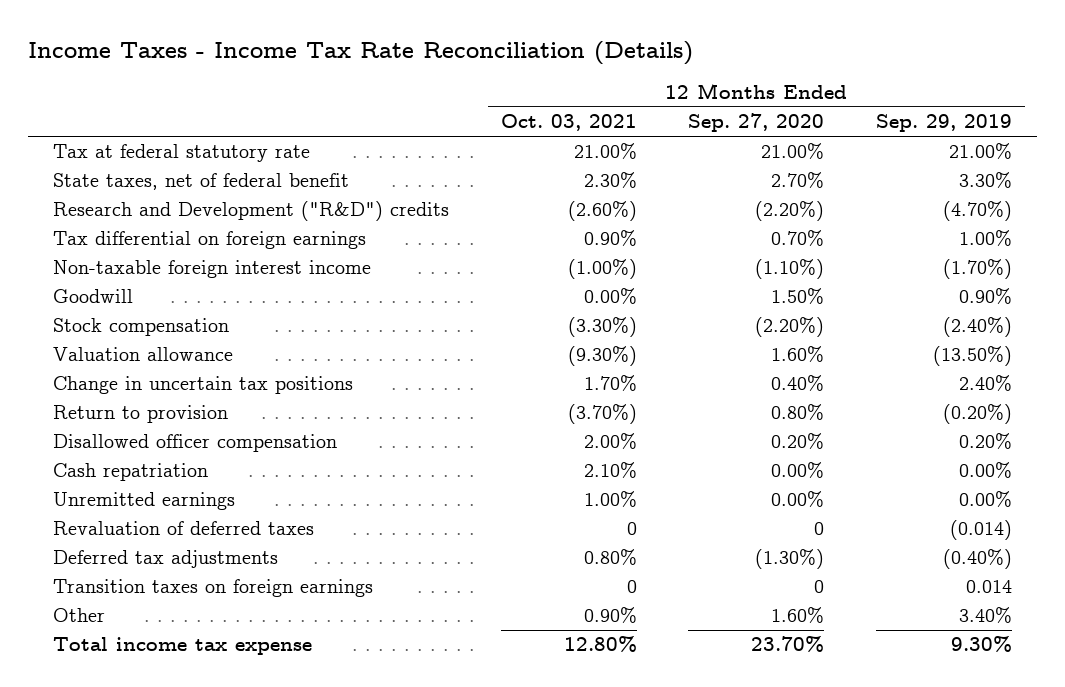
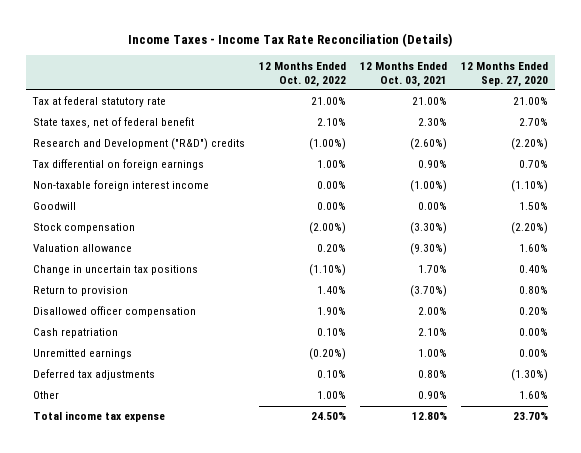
- | 12 Months Ended Oct. 03, 2021 | 12 Months Ended Sep. 27, 2020 | 12 Months Ended Sep. 29, 2019
+ | 12 Months Ended Oct. 02, 2022 | 12 Months Ended Oct. 03, 2021 | 12 Months Ended Sep. 27, 2020
- Revaluation of deferred taxes | 0 | 0 | (0.014)
- Transition taxes on foreign earnings | 0 | 0 | 0.014

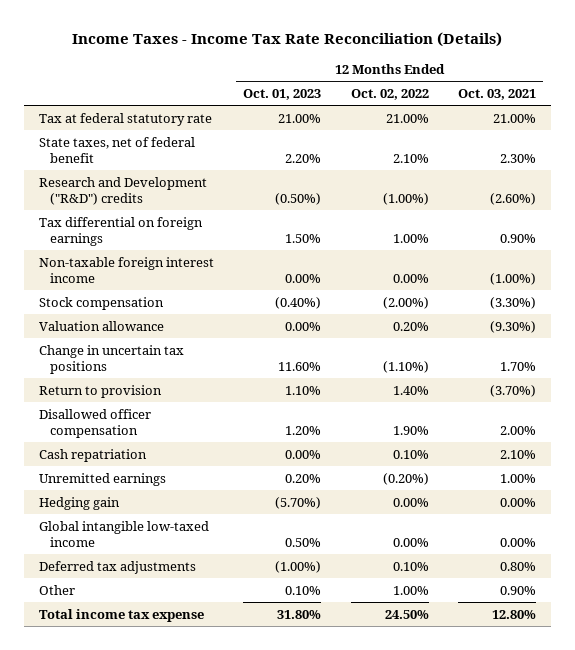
- | 12 Months Ended Oct. 02, 2022 | 12 Months Ended Oct. 03, 2021 | 12 Months Ended Sep. 27, 2020
+ | 12 Months Ended Oct. 01, 2023 | 12 Months Ended Oct. 02, 2022 | 12 Months Ended Oct. 03, 2021
- Goodwill | 0.00% | 0.00% | 1.50%
+ Hedging gain | (5.70%) | 0.00% | 0.00%
+ Global intangible low-taxed income | 0.50% | 0.00% | 0.00%

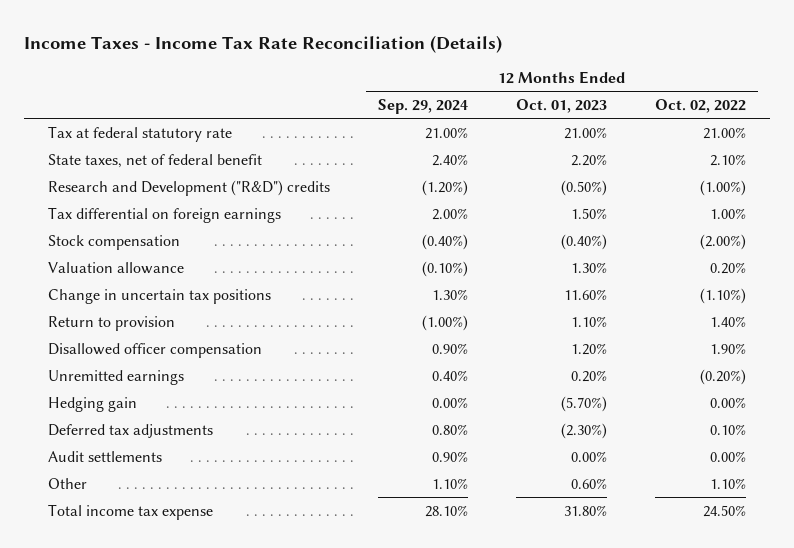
- | 12 Months Ended Oct. 01, 2023 | 12 Months Ended Oct. 02, 2022 | 12 Months Ended Oct. 03, 2021
+ | 12 Months Ended Sep. 29, 2024 | 12 Months Ended Oct. 01, 2023 | 12 Months Ended Oct. 02, 2022
- Non-taxable foreign interest income | 0.00% | 0.00% | (1.00%)
- Valuation allowance | 0.00% | 0.20% | (9.30%)
+ Valuation allowance | (0.10%) | 1.30% | 0.20%
- Cash repatriation | 0.00% | 0.10% | 2.10%
- Global intangible low-taxed income | 0.50% | 0.00% | 0.00%
- Deferred tax adjustments | (1.00%) | 0.10% | 0.80%
- Other | 0.10% | 1.00% | 0.90%
+ Deferred tax adjustments | 0.80% | (2.30%) | 0.10%
+ Audit settlements | 0.90% | 0.00% | 0.00%
+ Other | 1.10% | 0.60% | 1.10%

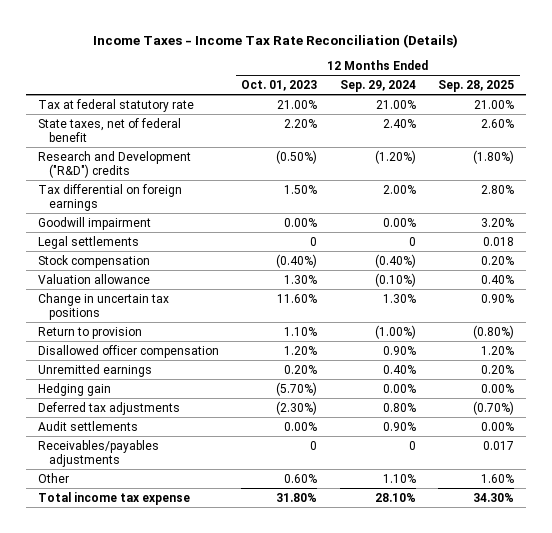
- | 12 Months Ended Sep. 29, 2024 | 12 Months Ended Oct. 01, 2023 | 12 Months Ended Oct. 02, 2022
+ | 12 Months Ended Oct. 01, 2023 | 12 Months Ended Sep. 29, 2024 | 12 Months Ended Sep. 28, 2025
+ Goodwill impairment | 0.00% | 0.00% | 3.20%
+ Legal settlements | 0 | 0 | 0.018
+ Receivables/payables adjustments | 0 | 0 | 0.017

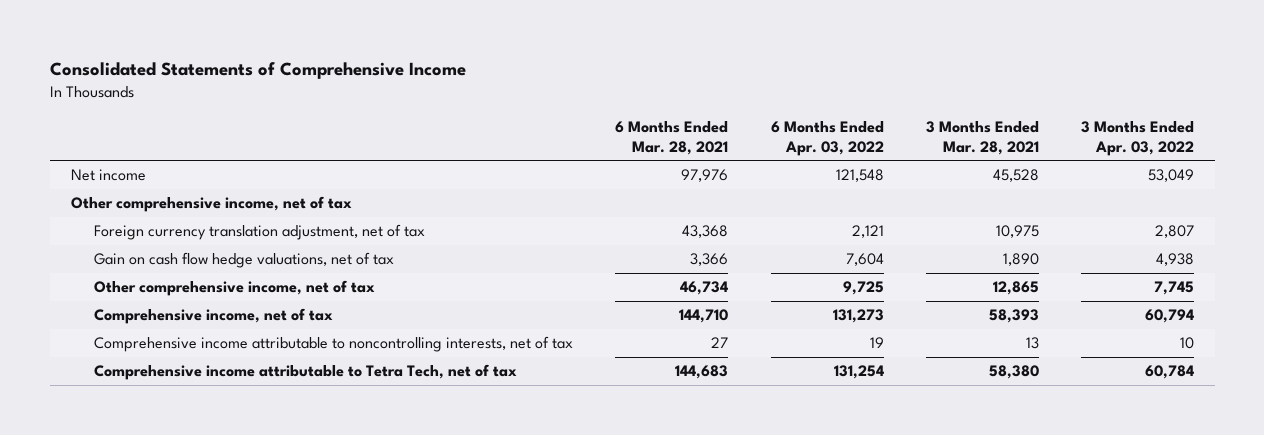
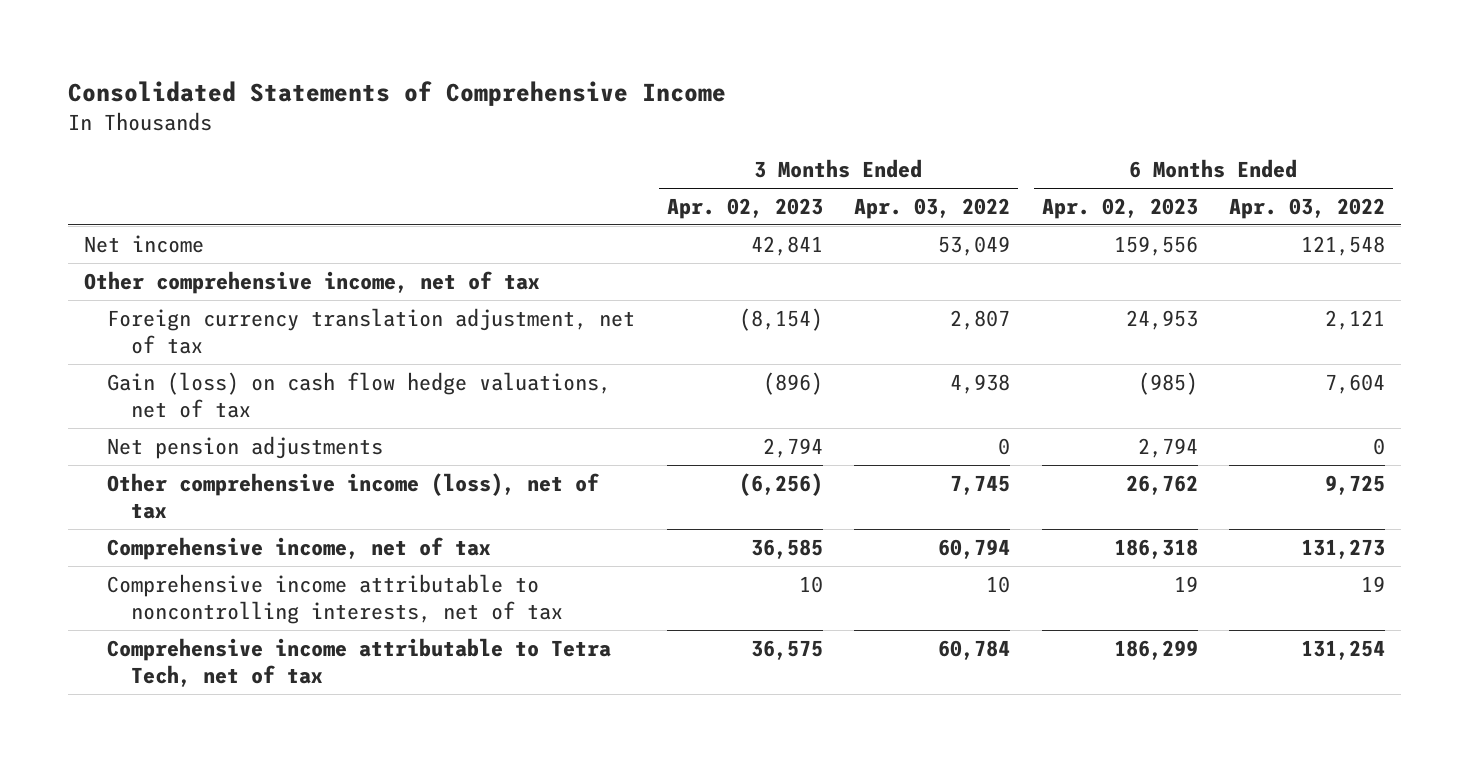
- | 6 Months Ended Mar. 28, 2021 | 6 Months Ended Apr. 03, 2022 | 3 Months Ended Mar. 28, 2021 | 3 Months Ended Apr. 03, 2022
+ | 3 Months Ended Apr. 02, 2023 | 3 Months Ended Apr. 03, 2022 | 6 Months Ended Apr. 02, 2023 | 6 Months Ended Apr. 03, 2022
- Gain on cash flow hedge valuations, net of tax | 3,366 | 7,604 | 1,890 | 4,938
- Other comprehensive income, net of tax | 46,734 | 9,725 | 12,865 | 7,745
+ Gain (loss) on cash flow hedge valuations, net of tax | (896) | 4,938 | (985) | 7,604
+ Net pension adjustments | 2,794 | 0 | 2,794 | 0
+ Other comprehensive income (loss), net of tax | (6,256) | 7,745 | 26,762 | 9,725

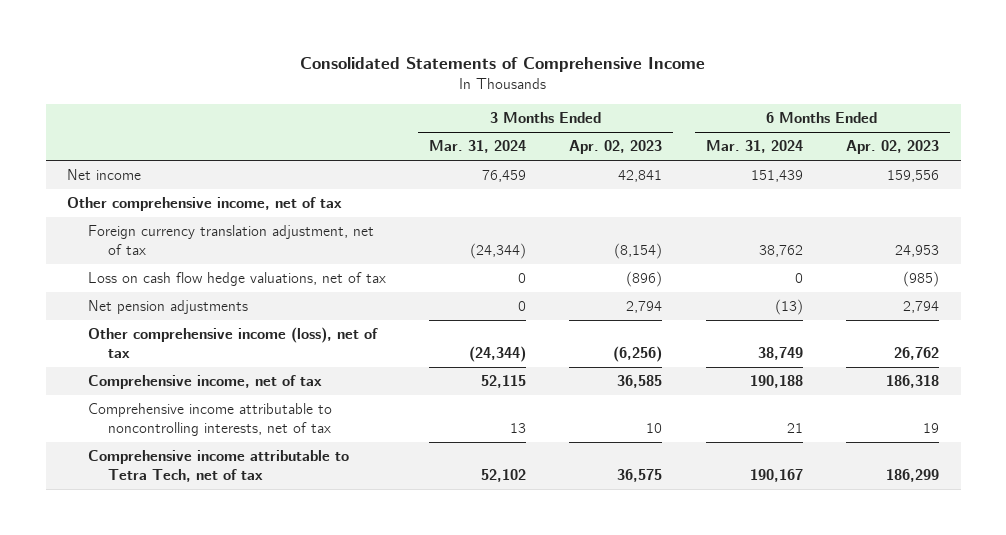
- | 3 Months Ended Apr. 02, 2023 | 3 Months Ended Apr. 03, 2022 | 6 Months Ended Apr. 02, 2023 | 6 Months Ended Apr. 03, 2022
+ | 3 Months Ended Mar. 31, 2024 | 3 Months Ended Apr. 02, 2023 | 6 Months Ended Mar. 31, 2024 | 6 Months Ended Apr. 02, 2023
- Gain (loss) on cash flow hedge valuations, net of tax | (896) | 4,938 | (985) | 7,604
+ Loss on cash flow hedge valuations, net of tax | 0 | (896) | 0 | (985)

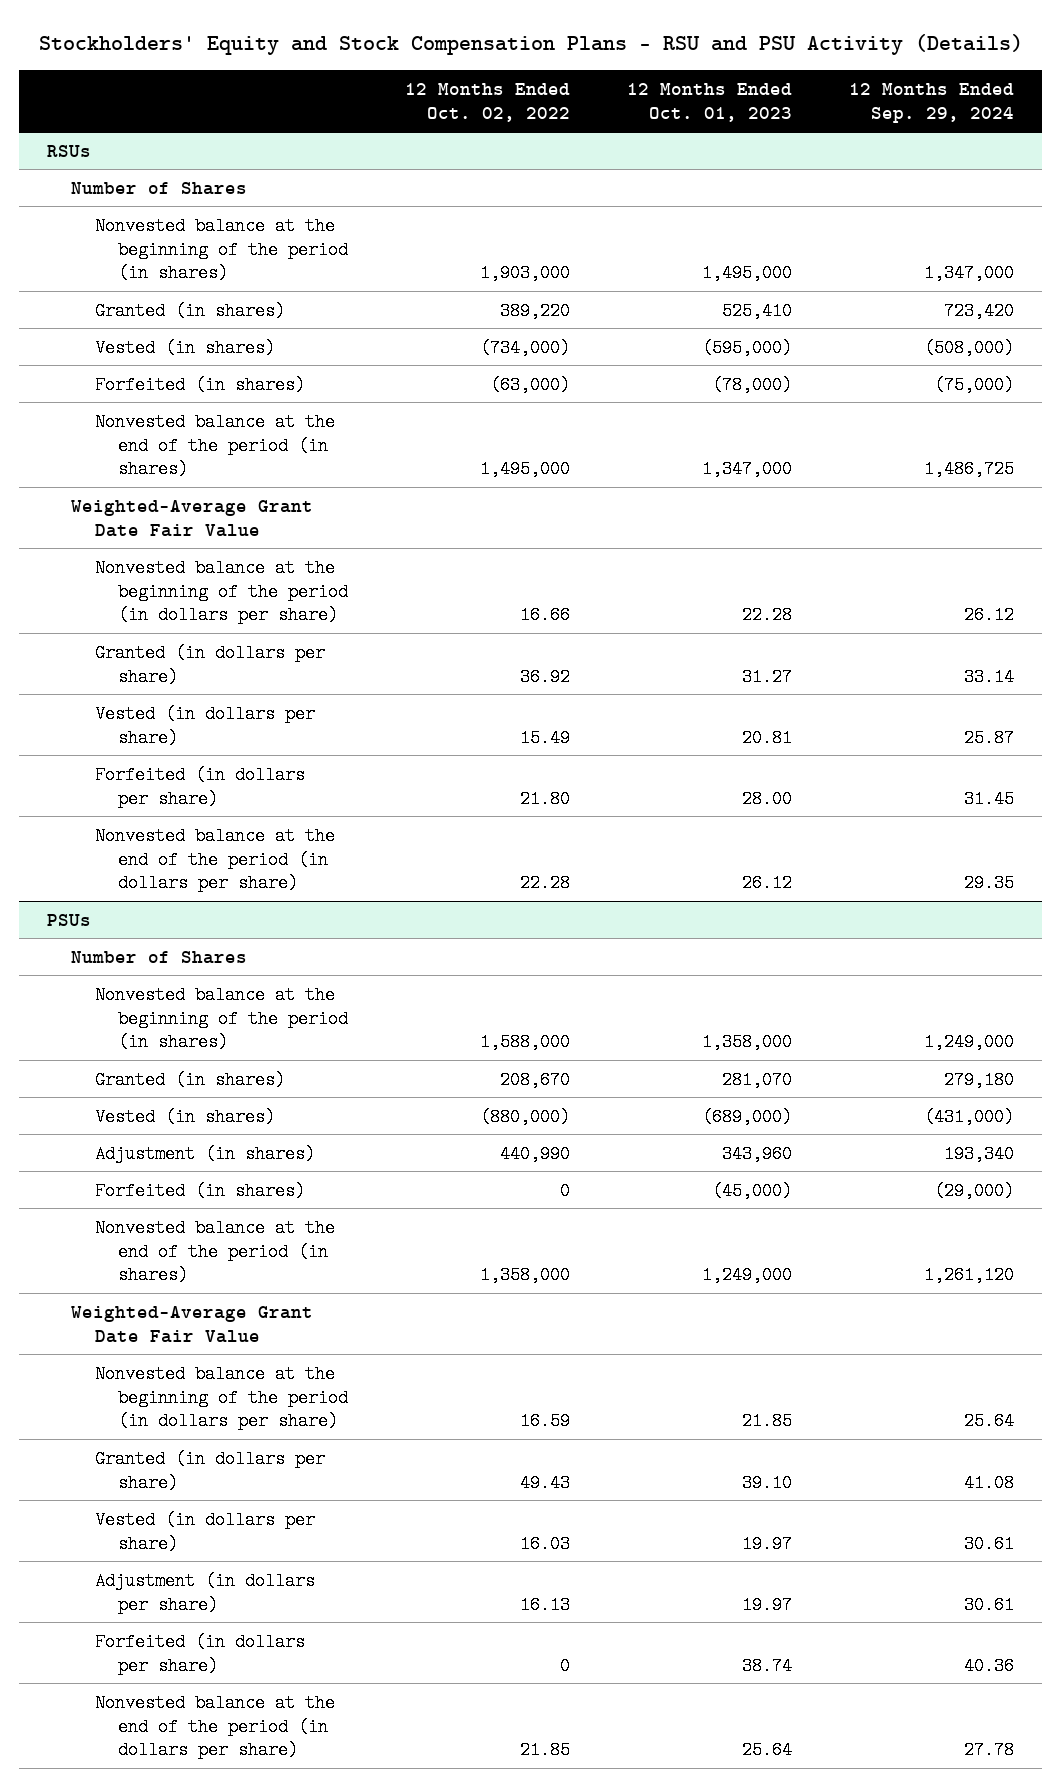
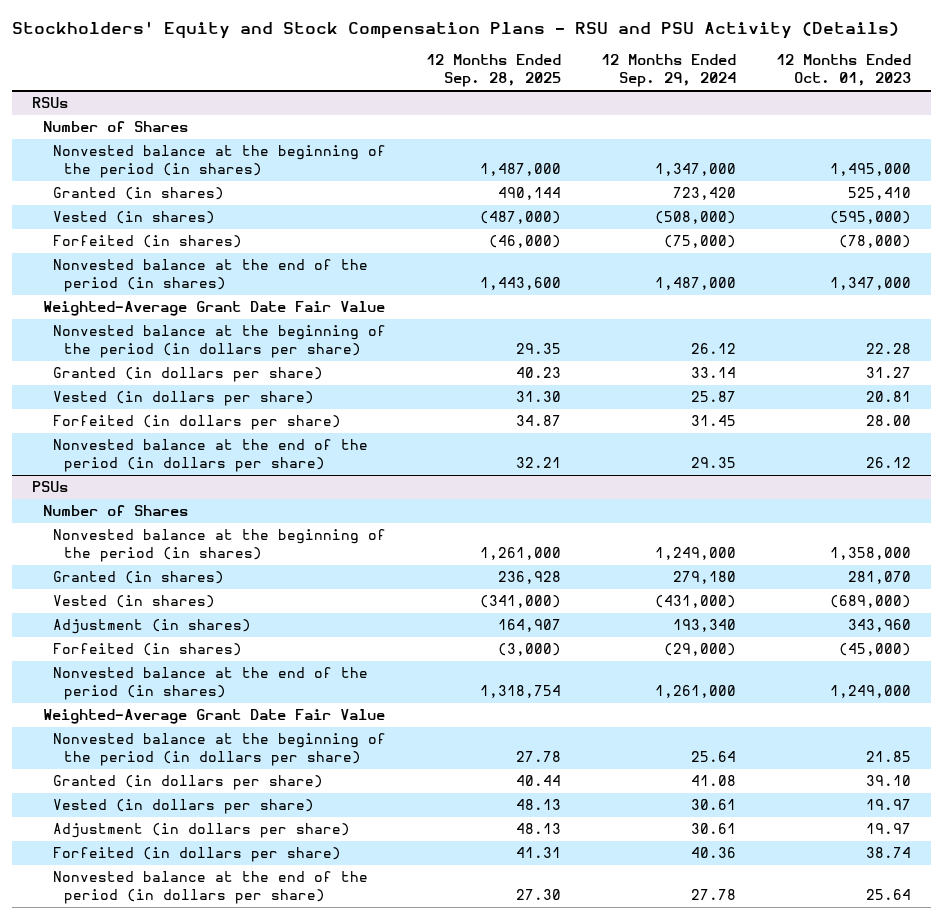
- | 12 Months Ended Oct. 02, 2022 | 12 Months Ended Oct. 01, 2023 | 12 Months Ended Sep. 29, 2024
+ | 12 Months Ended Sep. 28, 2025 | 12 Months Ended Sep. 29, 2024 | 12 Months Ended Oct. 01, 2023
@ RSUs
- Nonvested balance at the end of the period (in shares) | 1,495,000 | 1,347,000 | 1,486,725
+ Nonvested balance at the end of the period (in shares) | 1,443,600 | 1,487,000 | 1,347,000
@ PSUs
- Nonvested balance at the end of the period (in shares) | 1,358,000 | 1,249,000 | 1,261,120
+ Nonvested balance at the end of the period (in shares) | 1,318,754 | 1,261,000 | 1,249,000

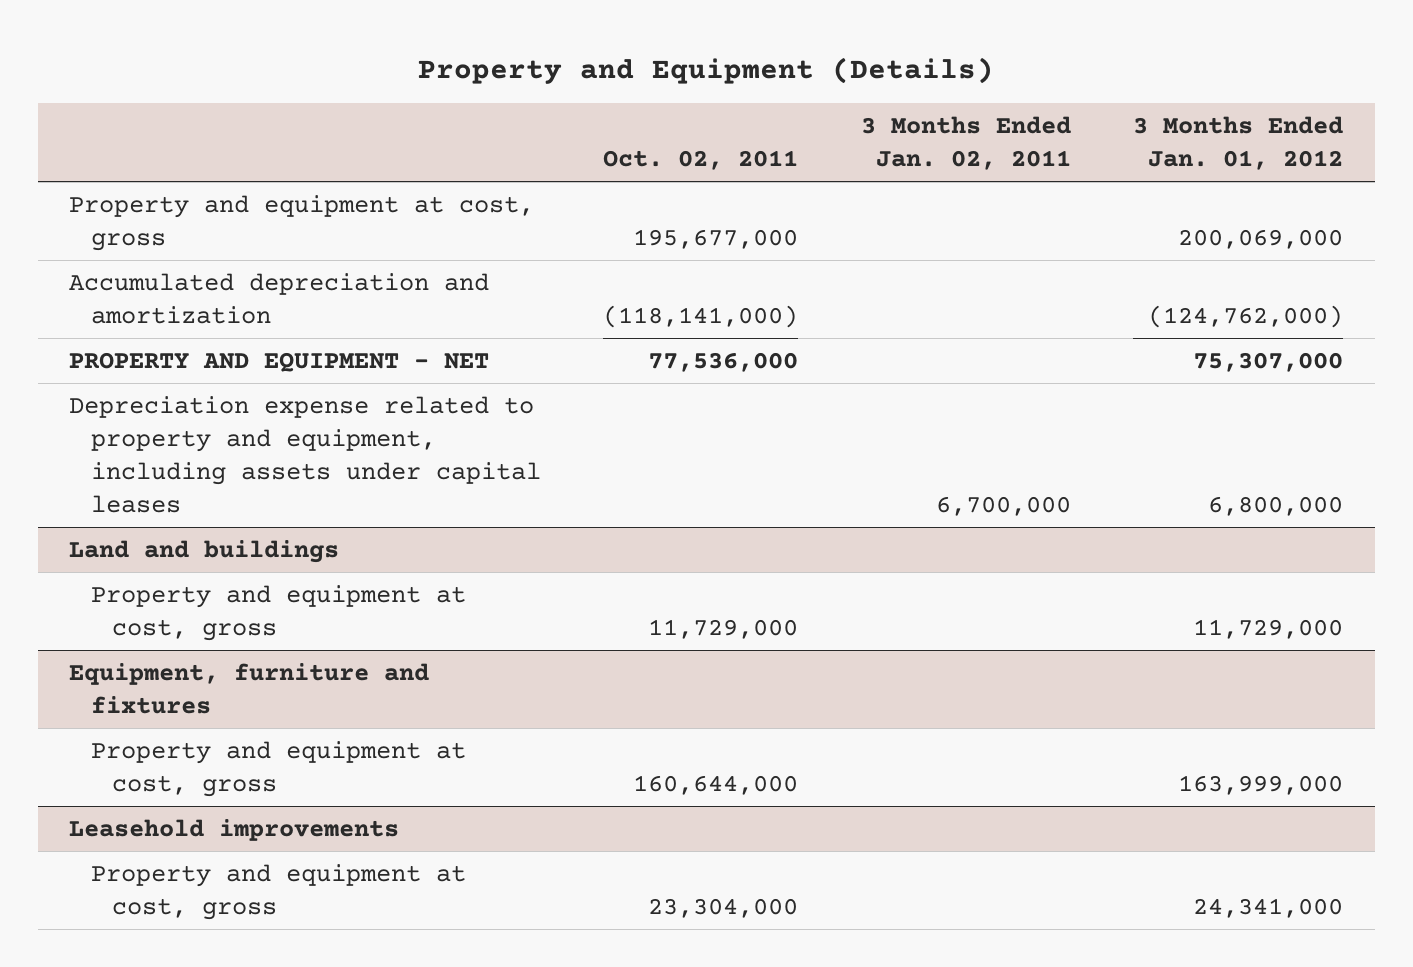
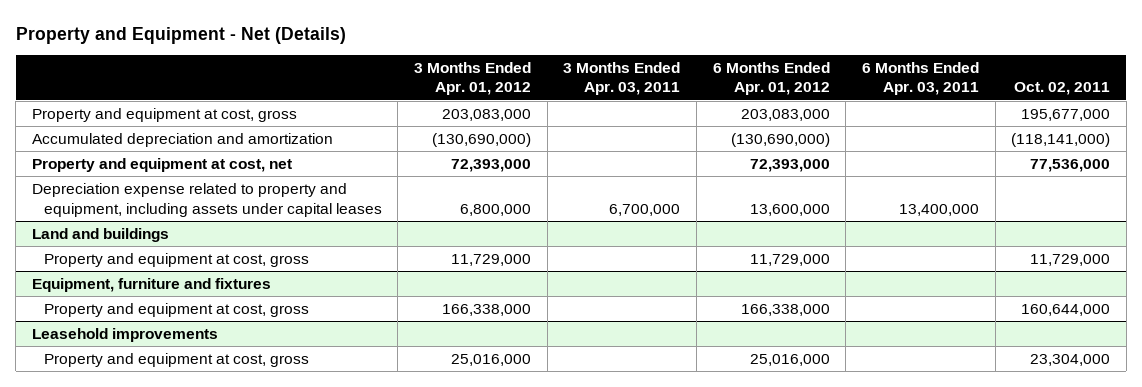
- Property and Equipment (Details)
+ Property and Equipment - Net (Details)
- | Oct. 02, 2011 | 3 Months Ended Jan. 02, 2011 | 3 Months Ended Jan. 01, 2012
+ | 3 Months Ended Apr. 01, 2012 | 3 Months Ended Apr. 03, 2011 | 6 Months Ended Apr. 01, 2012 | 6 Months Ended Apr. 03, 2011 | Oct. 02, 2011
- PROPERTY AND EQUIPMENT - NET | 77,536,000 | | 75,307,000
+ Property and equipment at cost, net | 72,393,000 | | 72,393,000 | | 77,536,000

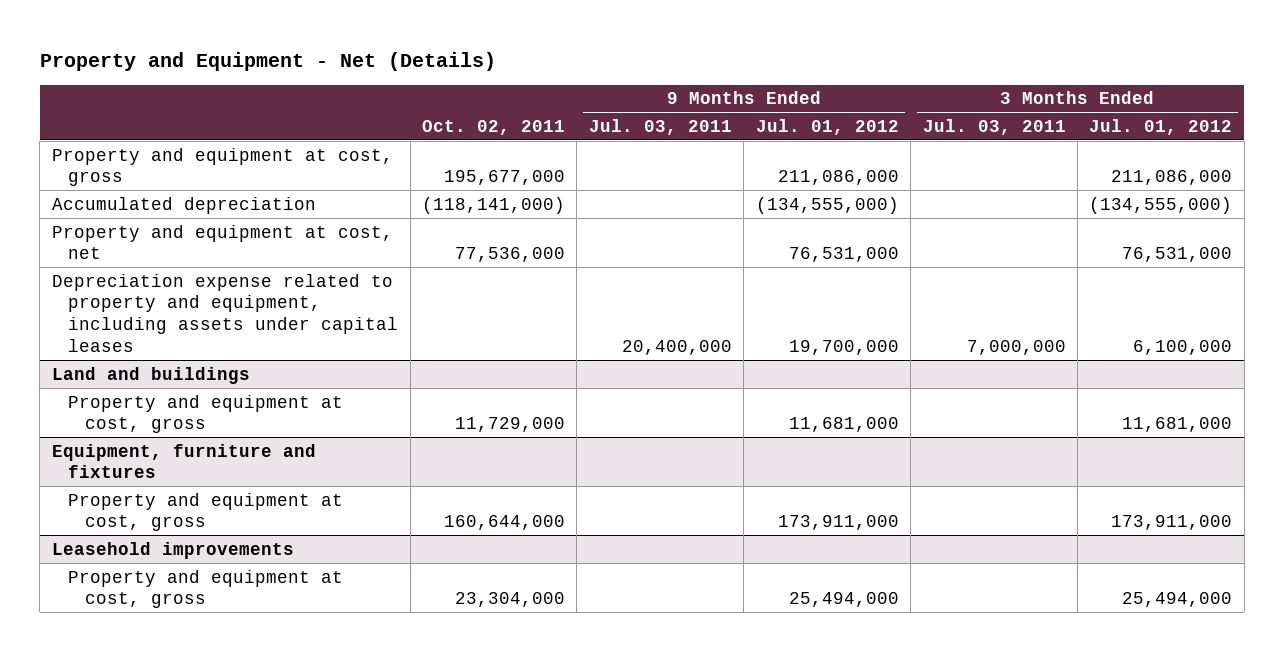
- | 3 Months Ended Apr. 01, 2012 | 3 Months Ended Apr. 03, 2011 | 6 Months Ended Apr. 01, 2012 | 6 Months Ended Apr. 03, 2011 | Oct. 02, 2011
+ | Oct. 02, 2011 | 9 Months Ended Jul. 03, 2011 | 9 Months Ended Jul. 01, 2012 | 3 Months Ended Jul. 03, 2011 | 3 Months Ended Jul. 01, 2012
- Accumulated depreciation and amortization | (130,690,000) | | (130,690,000) | | (118,141,000)
+ Accumulated depreciation | (118,141,000) | | (134,555,000) | | (134,555,000)

